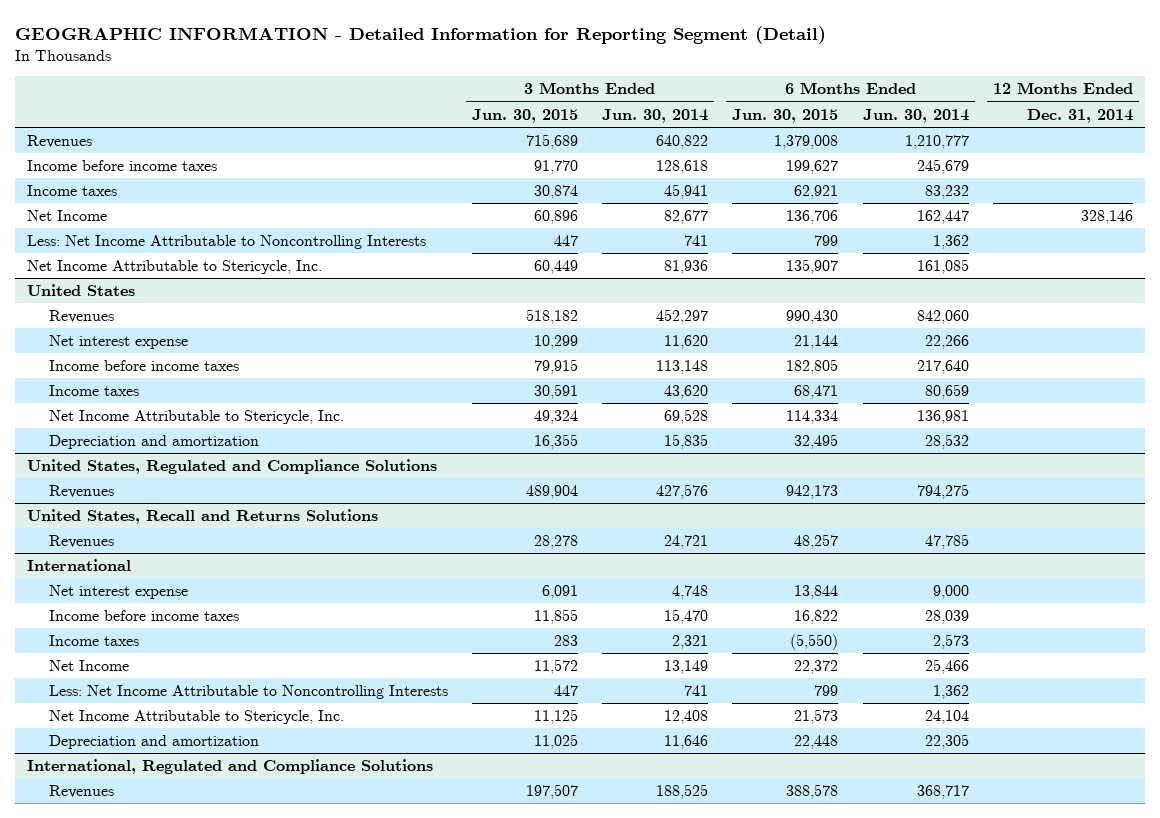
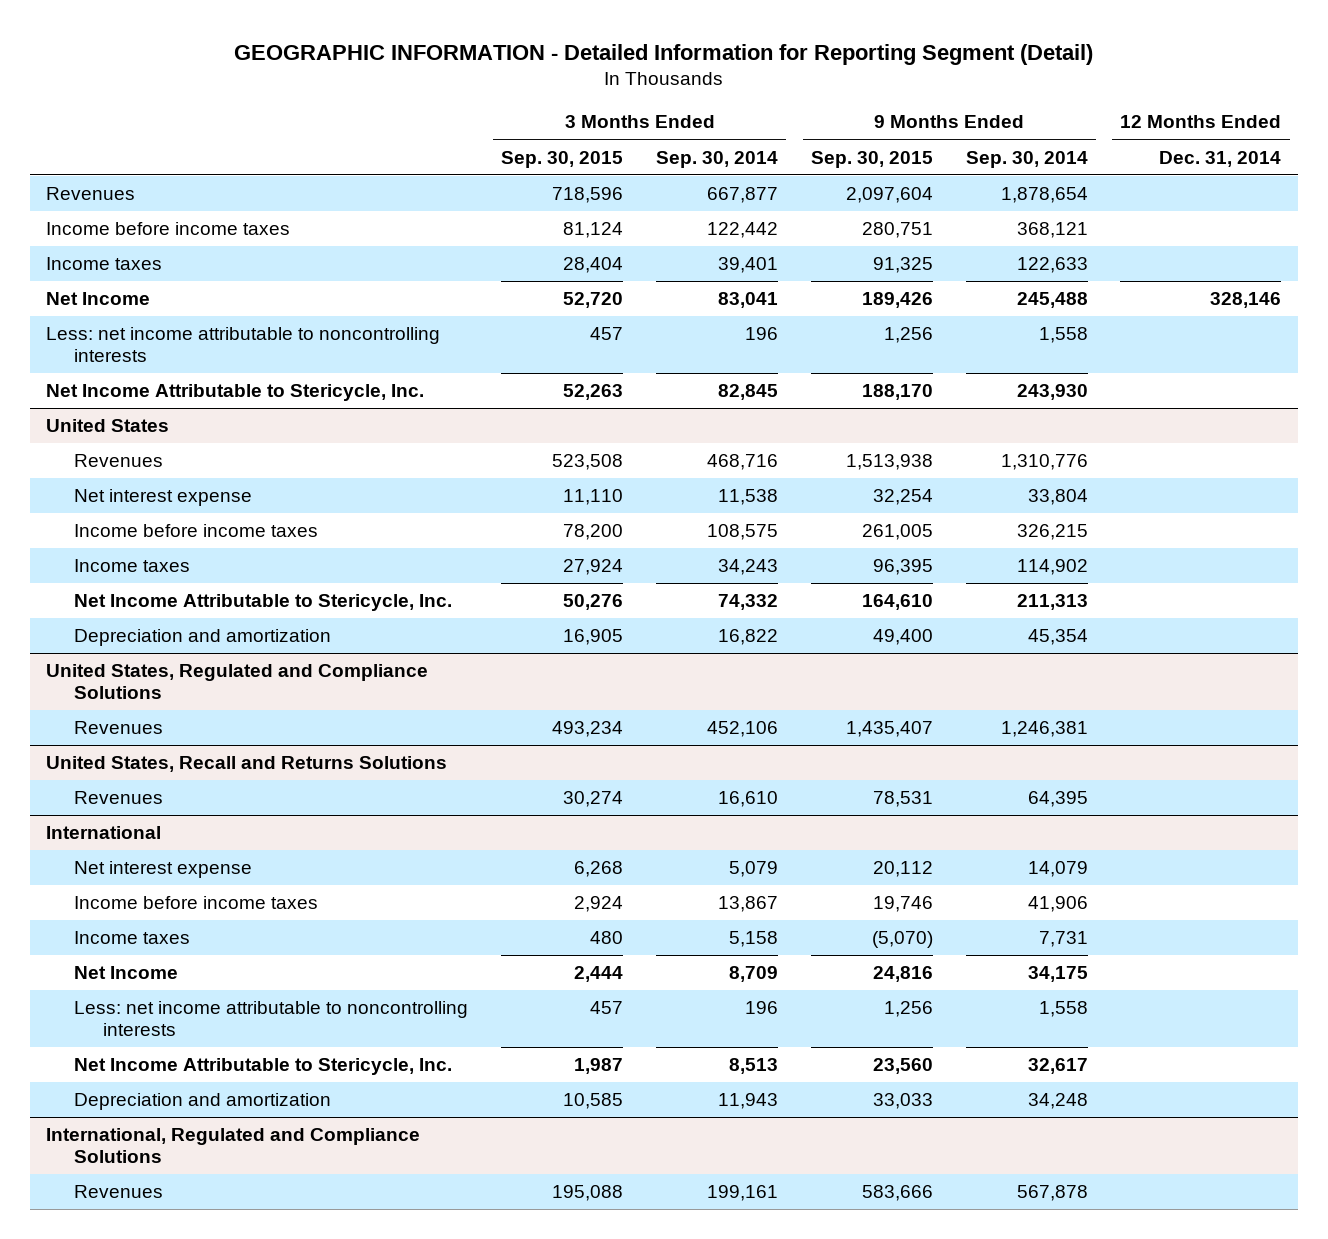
- | 3 Months Ended Jun. 30, 2015 | 3 Months Ended Jun. 30, 2014 | 6 Months Ended Jun. 30, 2015 | 6 Months Ended Jun. 30, 2014 | 12 Months Ended Dec. 31, 2014
+ | 3 Months Ended Sep. 30, 2015 | 3 Months Ended Sep. 30, 2014 | 9 Months Ended Sep. 30, 2015 | 9 Months Ended Sep. 30, 2014 | 12 Months Ended Dec. 31, 2014
- Less: Net Income Attributable to Noncontrolling Interests | 447 | 741 | 799 | 1,362 |
+ Less: net income attributable to noncontrolling interests | 457 | 196 | 1,256 | 1,558 |
@ International
- Less: Net Income Attributable to Noncontrolling Interests | 447 | 741 | 799 | 1,362 |
+ Less: net income attributable to noncontrolling interests | 457 | 196 | 1,256 | 1,558 |

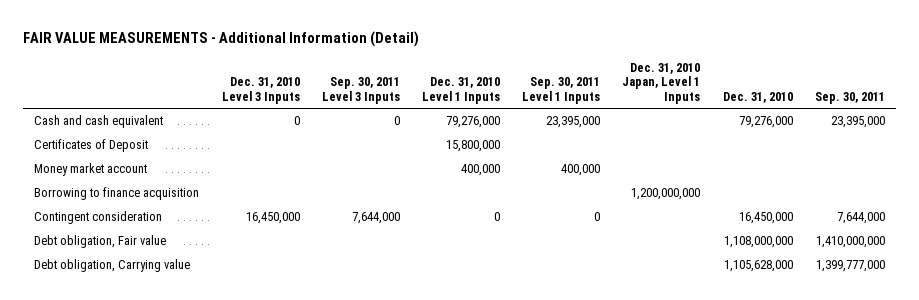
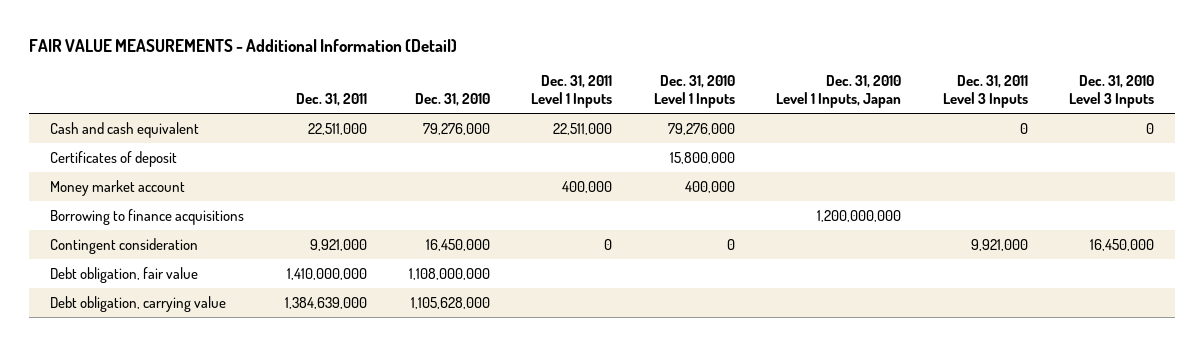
- | Dec. 31, 2010 Level 3 Inputs | Sep. 30, 2011 Level 3 Inputs | Dec. 31, 2010 Level 1 Inputs | Sep. 30, 2011 Level 1 Inputs | Dec. 31, 2010 Japan, Level 1 Inputs | Dec. 31, 2010 | Sep. 30, 2011
+ | Dec. 31, 2011 | Dec. 31, 2010 | Dec. 31, 2011 Level 1 Inputs | Dec. 31, 2010 Level 1 Inputs | Dec. 31, 2010 Level 1 Inputs, Japan | Dec. 31, 2011 Level 3 Inputs | Dec. 31, 2010 Level 3 Inputs
- Certificates of Deposit | | | 15,800,000 | | | |
+ Certificates of deposit | | | | 15,800,000 | | |
- Borrowing to finance acquisition | | | | | 1,200,000,000 | |
+ Borrowing to finance acquisitions | | | | | 1,200,000,000 | |
- Debt obligation, Fair value | | | | | | 1,108,000,000 | 1,410,000,000
- Debt obligation, Carrying value | | | | | | 1,105,628,000 | 1,399,777,000
+ Debt obligation, fair value | 1,410,000,000 | 1,108,000,000 | | | | |
+ Debt obligation, carrying value | 1,384,639,000 | 1,105,628,000 | | | | |

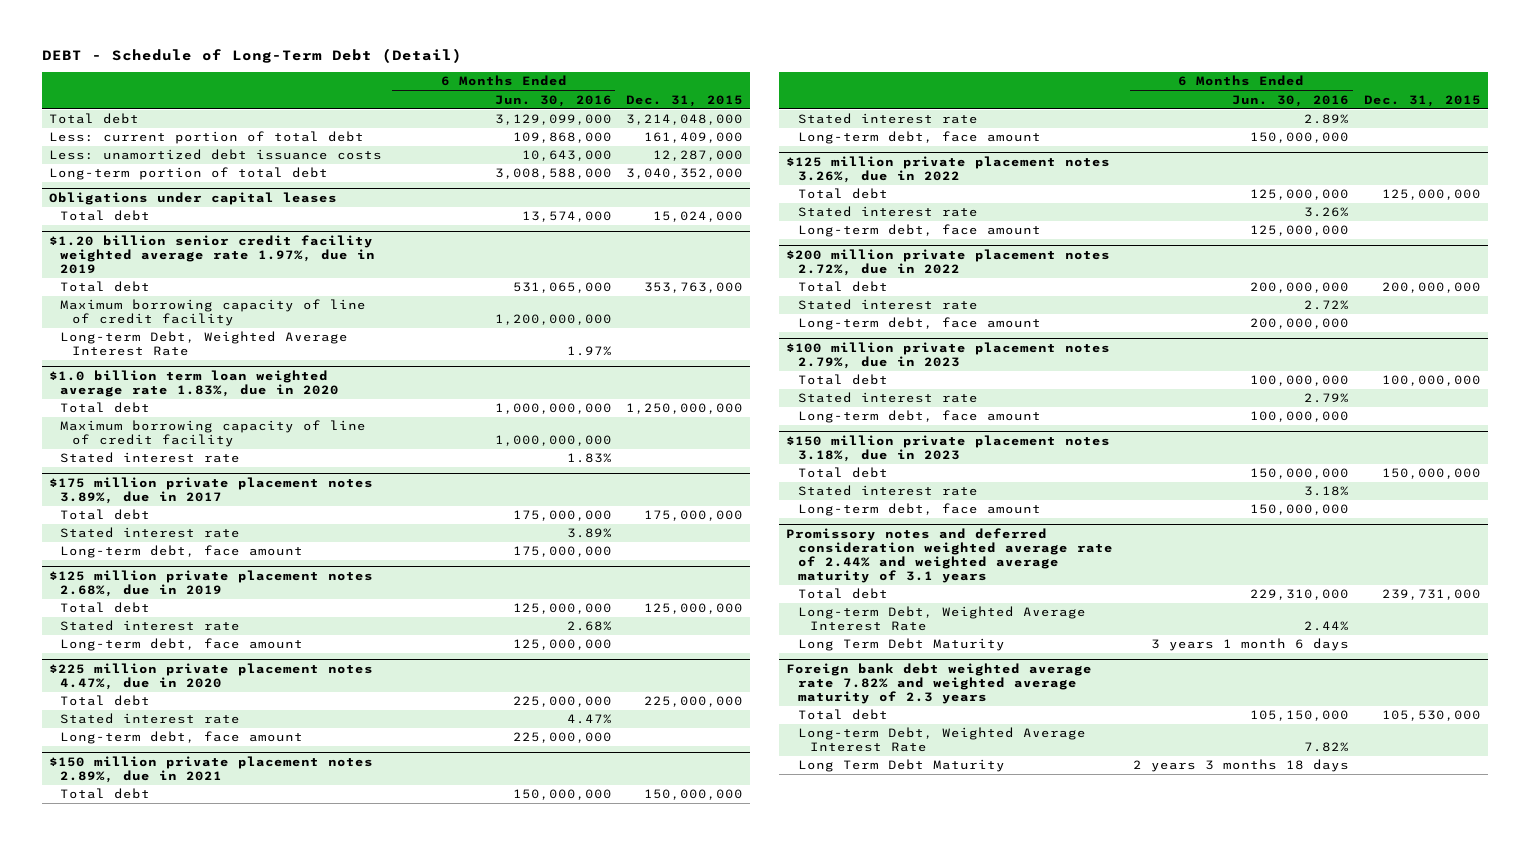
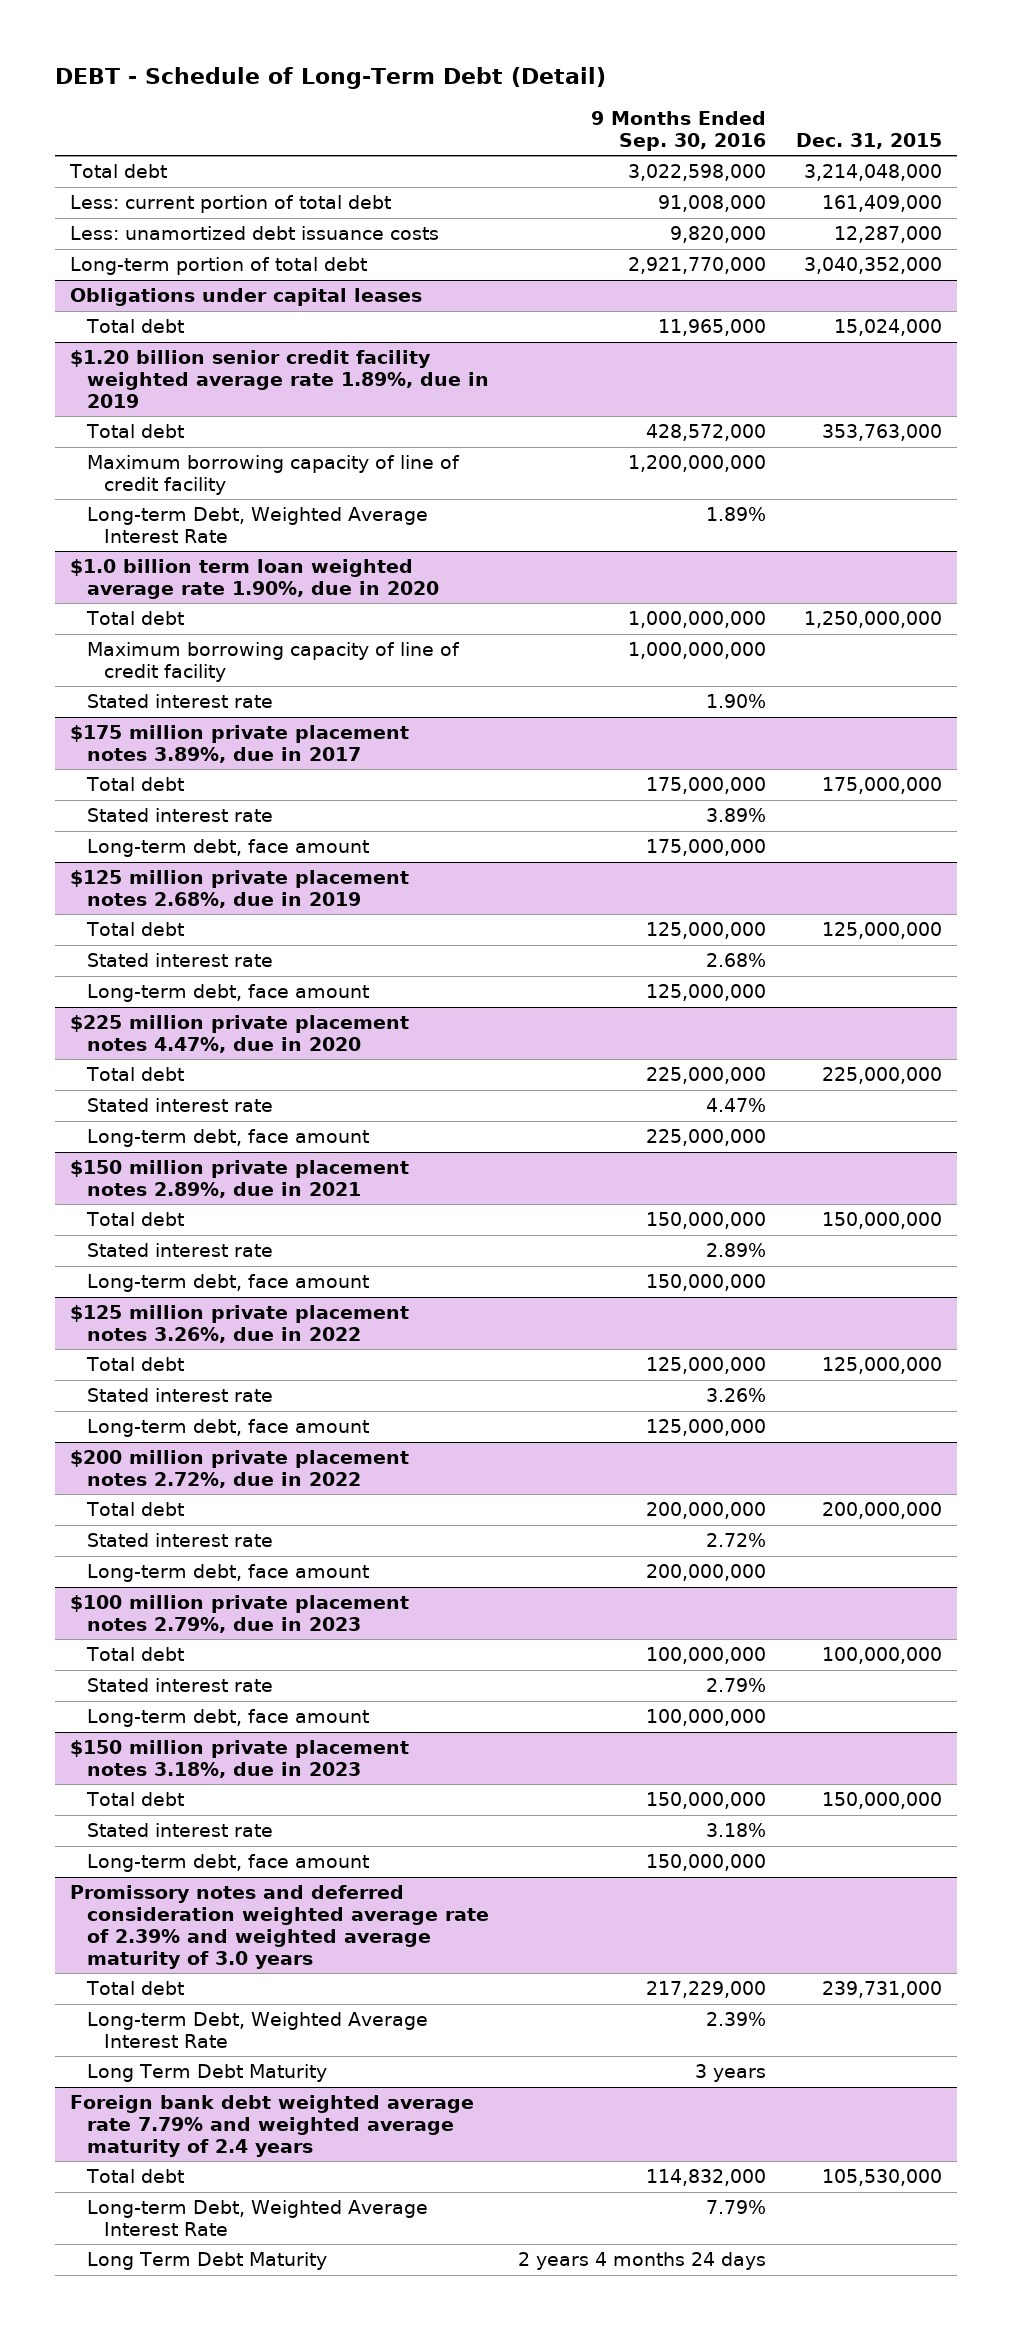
- | 6 Months Ended Jun. 30, 2016 | Dec. 31, 2015
+ | 9 Months Ended Sep. 30, 2016 | Dec. 31, 2015
- $1.20 billion senior credit facility weighted average rate 1.97%, due in 2019
+ $1.20 billion senior credit facility weighted average rate 1.89%, due in 2019
- $1.0 billion term loan weighted average rate 1.83%, due in 2020
+ $1.0 billion term loan weighted average rate 1.90%, due in 2020
- Promissory notes and deferred consideration weighted average rate of 2.44% and weighted average maturity of 3.1 years
+ Promissory notes and deferred consideration weighted average rate of 2.39% and weighted average maturity of 3.0 years
- Foreign bank debt weighted average rate 7.82% and weighted average maturity of 2.3 years
+ Foreign bank debt weighted average rate 7.79% and weighted average maturity of 2.4 years

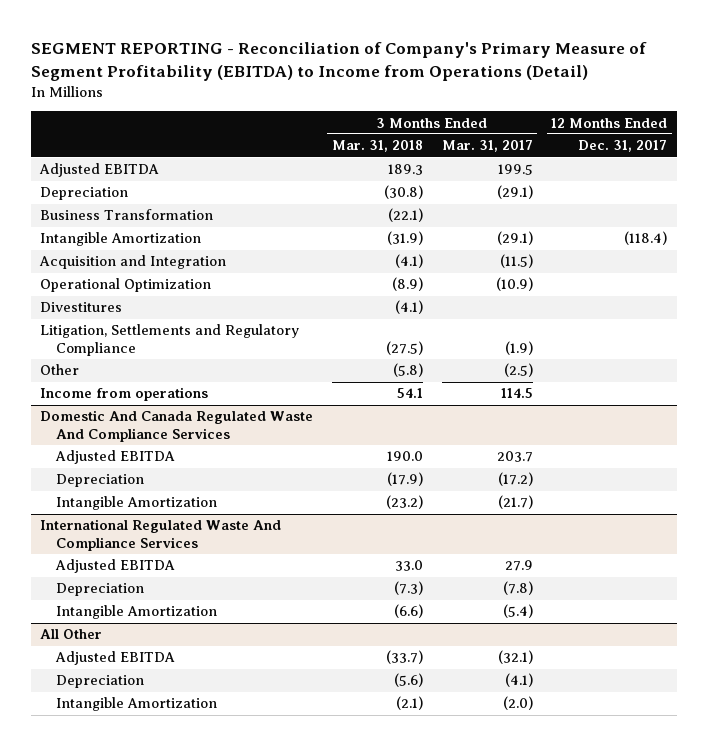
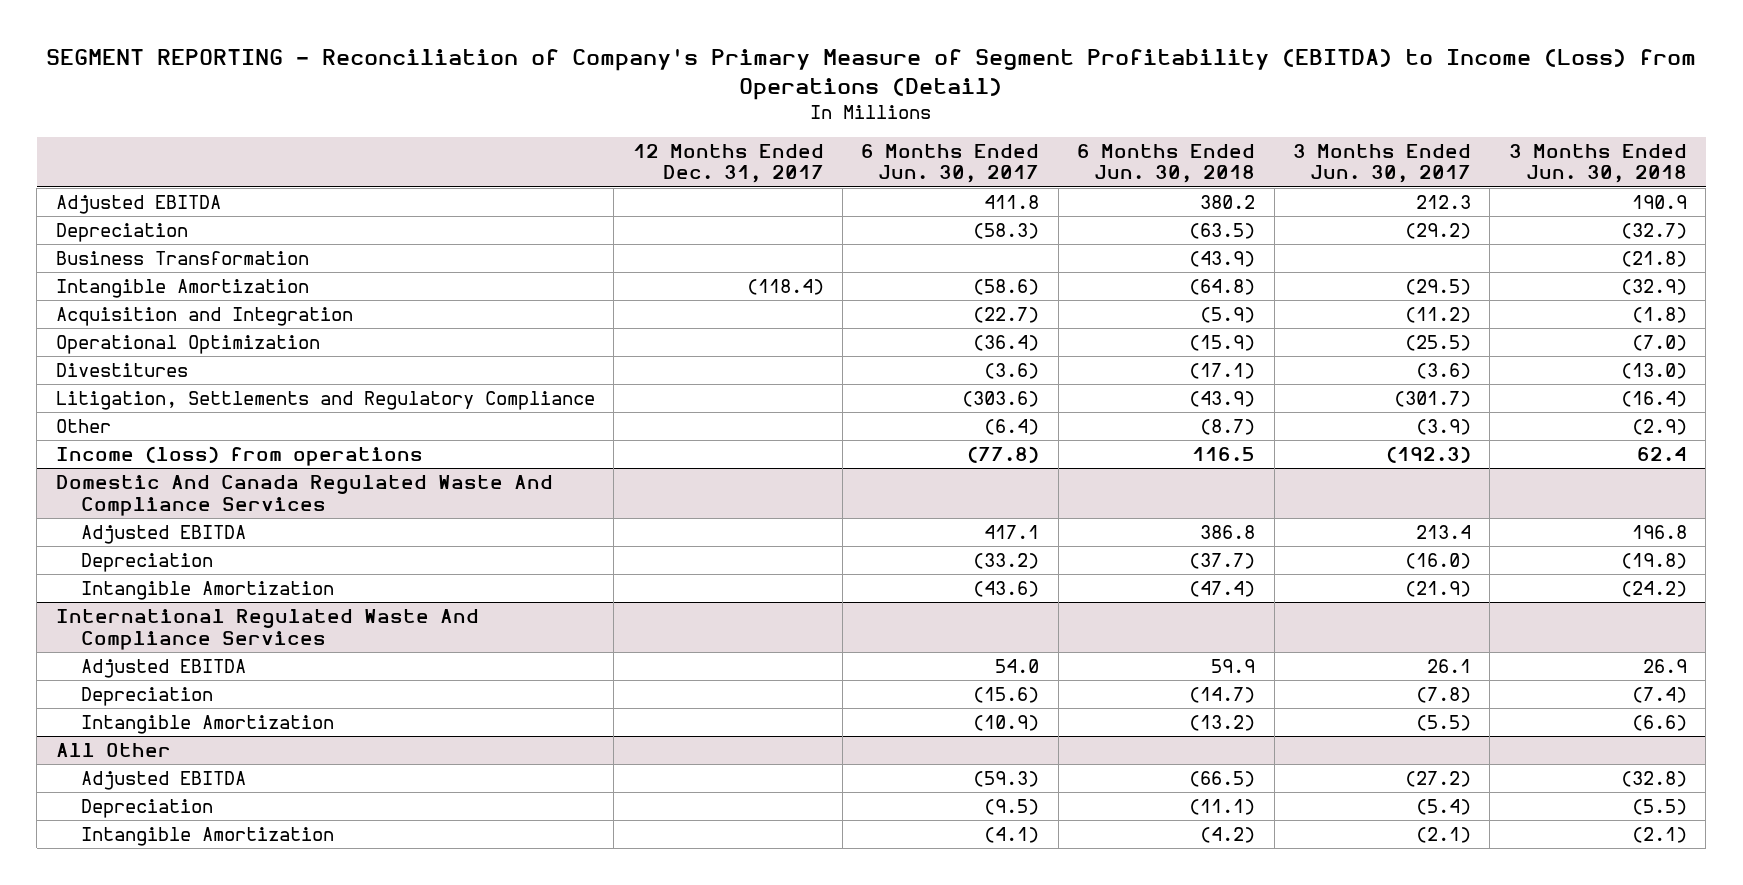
- SEGMENT REPORTING - Reconciliation of Company's Primary Measure of Segment Profitability (EBITDA) to Income from Operations (Detail)
+ SEGMENT REPORTING - Reconciliation of Company's Primary Measure of Segment Profitability (EBITDA) to Income (Loss) from Operations (Detail)
- | 3 Months Ended Mar. 31, 2018 | 3 Months Ended Mar. 31, 2017 | 12 Months Ended Dec. 31, 2017
+ | 12 Months Ended Dec. 31, 2017 | 6 Months Ended Jun. 30, 2017 | 6 Months Ended Jun. 30, 2018 | 3 Months Ended Jun. 30, 2017 | 3 Months Ended Jun. 30, 2018
- Income from operations | 54.1 | 114.5 |
+ Income (loss) from operations | | (77.8) | 116.5 | (192.3) | 62.4

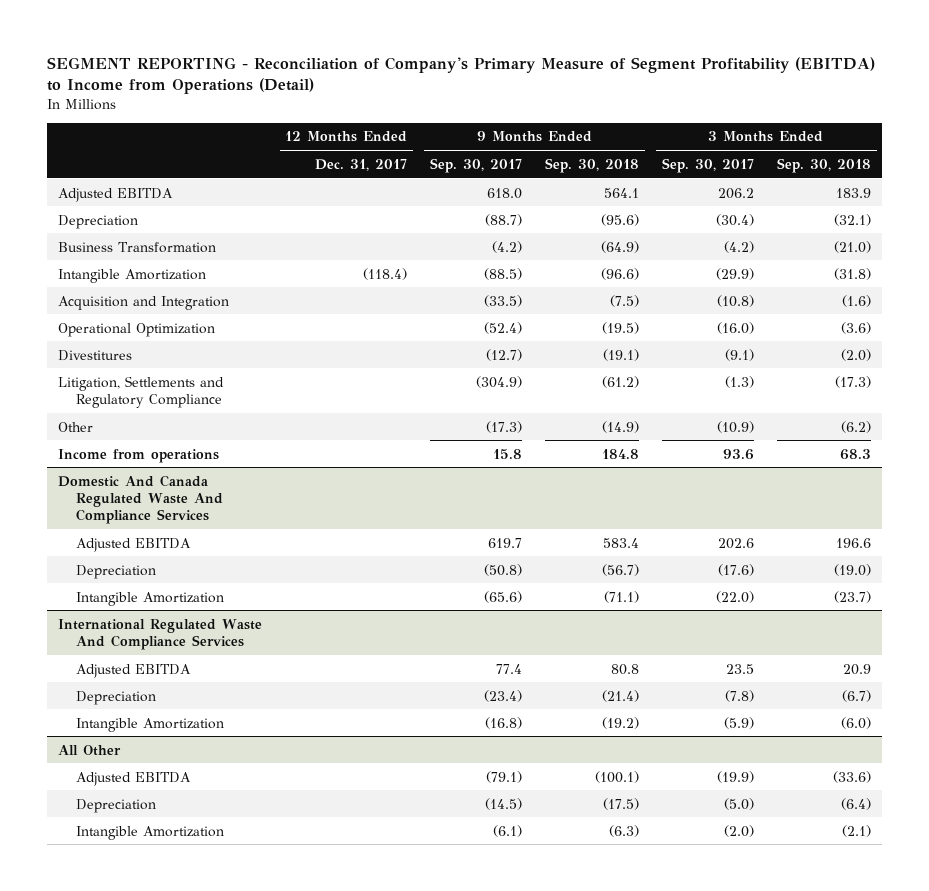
- SEGMENT REPORTING - Reconciliation of Company's Primary Measure of Segment Profitability (EBITDA) to Income (Loss) from Operations (Detail)
+ SEGMENT REPORTING - Reconciliation of Company's Primary Measure of Segment Profitability (EBITDA) to Income from Operations (Detail)
- | 12 Months Ended Dec. 31, 2017 | 6 Months Ended Jun. 30, 2017 | 6 Months Ended Jun. 30, 2018 | 3 Months Ended Jun. 30, 2017 | 3 Months Ended Jun. 30, 2018
+ | 12 Months Ended Dec. 31, 2017 | 9 Months Ended Sep. 30, 2017 | 9 Months Ended Sep. 30, 2018 | 3 Months Ended Sep. 30, 2017 | 3 Months Ended Sep. 30, 2018
- Income (loss) from operations | | (77.8) | 116.5 | (192.3) | 62.4
+ Income from operations | | 15.8 | 184.8 | 93.6 | 68.3

